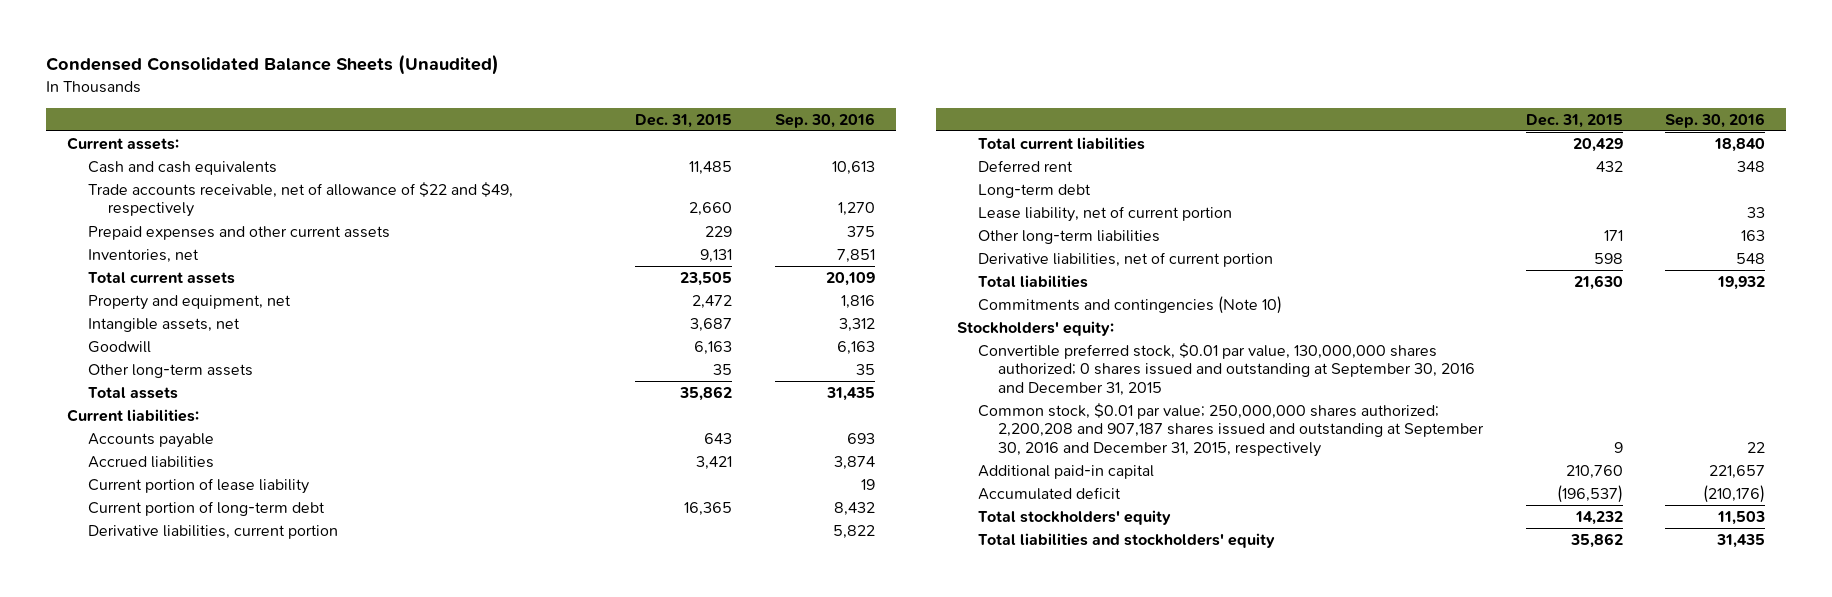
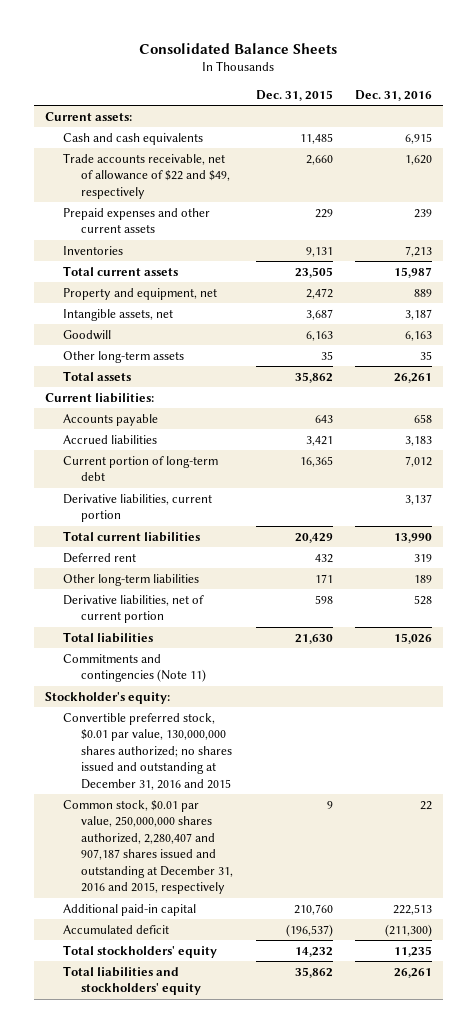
- Condensed Consolidated Balance Sheets (Unaudited)
+ Consolidated Balance Sheets
- | Dec. 31, 2015 | Sep. 30, 2016
+ | Dec. 31, 2015 | Dec. 31, 2016
- Inventories, net | 9,131 | 7,851
+ Inventories | 9,131 | 7,213
- Current portion of lease liability | | 19
- Long-term debt
- Lease liability, net of current portion | | 33
- Commitments and contingencies (Note 10)
- Stockholders' equity:
- Convertible preferred stock, $0.01 par value, 130,000,000 shares authorized; 0 shares issued and outstanding at September 30, 2016 and December 31, 2015
- Common stock, $0.01 par value; 250,000,000 shares authorized; 2,200,208 and 907,187 shares issued and outstanding at September 30, 2016 and December 31, 2015, respectively | 9 | 22
+ Commitments and contingencies (Note 11)
+ Stockholder's equity:
+ Convertible preferred stock, $0.01 par value, 130,000,000 shares authorized; no shares issued and outstanding at December 31, 2016 and 2015
+ Common stock, $0.01 par value, 250,000,000 shares authorized, 2,280,407 and 907,187 shares issued and outstanding at December 31, 2016 and 2015, respectively | 9 | 22

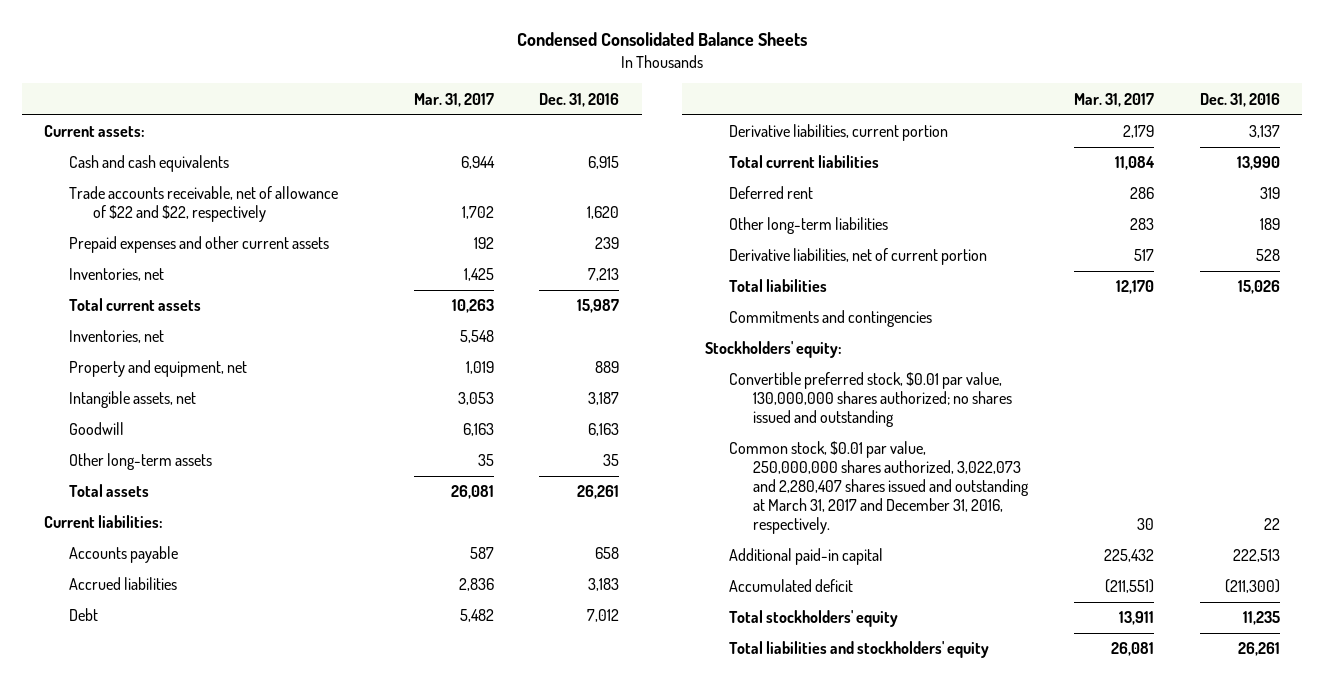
- Consolidated Balance Sheets
+ Condensed Consolidated Balance Sheets
- | Dec. 31, 2015 | Dec. 31, 2016
+ | Mar. 31, 2017 | Dec. 31, 2016
- Trade accounts receivable, net of allowance of $22 and $49, respectively | 2,660 | 1,620
+ Trade accounts receivable, net of allowance of $22 and $22, respectively | 1,702 | 1,620
- Inventories | 9,131 | 7,213
+ Inventories, net | 1,425 | 7,213
+ Inventories, net | 5,548 |
- Current portion of long-term debt | 16,365 | 7,012
+ Debt | 5,482 | 7,012
- Commitments and contingencies (Note 11)
- Stockholder's equity:
- Convertible preferred stock, $0.01 par value, 130,000,000 shares authorized; no shares issued and outstanding at December 31, 2016 and 2015
- Common stock, $0.01 par value, 250,000,000 shares authorized, 2,280,407 and 907,187 shares issued and outstanding at December 31, 2016 and 2015, respectively | 9 | 22
+ Commitments and contingencies
+ Stockholders' equity:
+ Convertible preferred stock, $0.01 par value, 130,000,000 shares authorized; no shares issued and outstanding
+ Common stock, $0.01 par value, 250,000,000 shares authorized, 3,022,073 and 2,280,407 shares issued and outstanding at March 31, 2017 and December 31, 2016, respectively. | 30 | 22

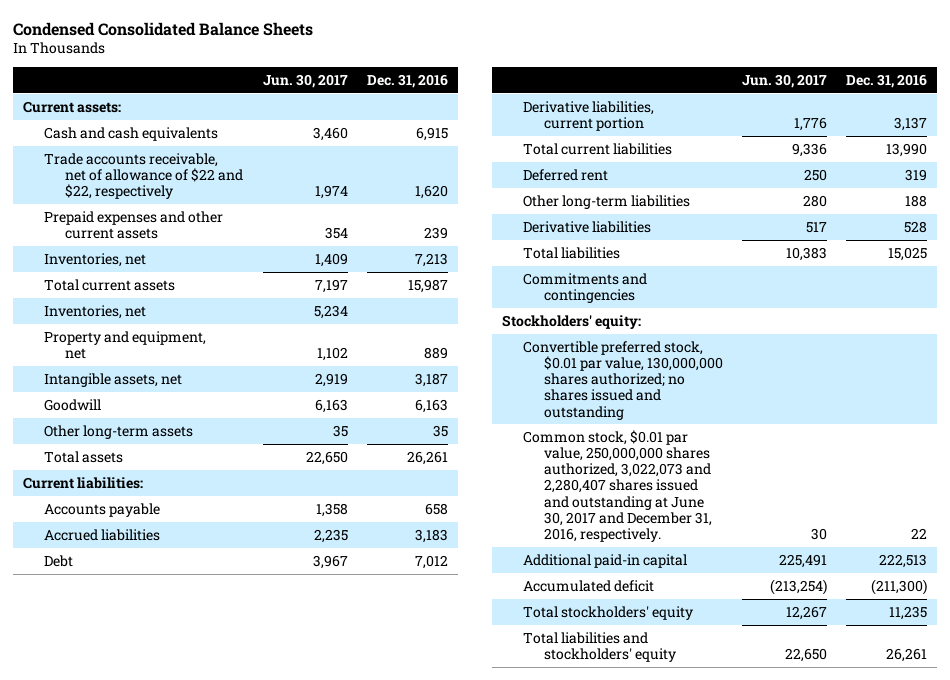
- | Mar. 31, 2017 | Dec. 31, 2016
+ | Jun. 30, 2017 | Dec. 31, 2016
- Other long-term liabilities | 283 | 189
- Derivative liabilities, net of current portion | 517 | 528
- Total liabilities | 12,170 | 15,026
+ Other long-term liabilities | 280 | 188
+ Derivative liabilities | 517 | 528
+ Total liabilities | 10,383 | 15,025
- Common stock, $0.01 par value, 250,000,000 shares authorized, 3,022,073 and 2,280,407 shares issued and outstanding at March 31, 2017 and December 31, 2016, respectively. | 30 | 22
+ Common stock, $0.01 par value, 250,000,000 shares authorized, 3,022,073 and 2,280,407 shares issued and outstanding at June 30, 2017 and December 31, 2016, respectively. | 30 | 22

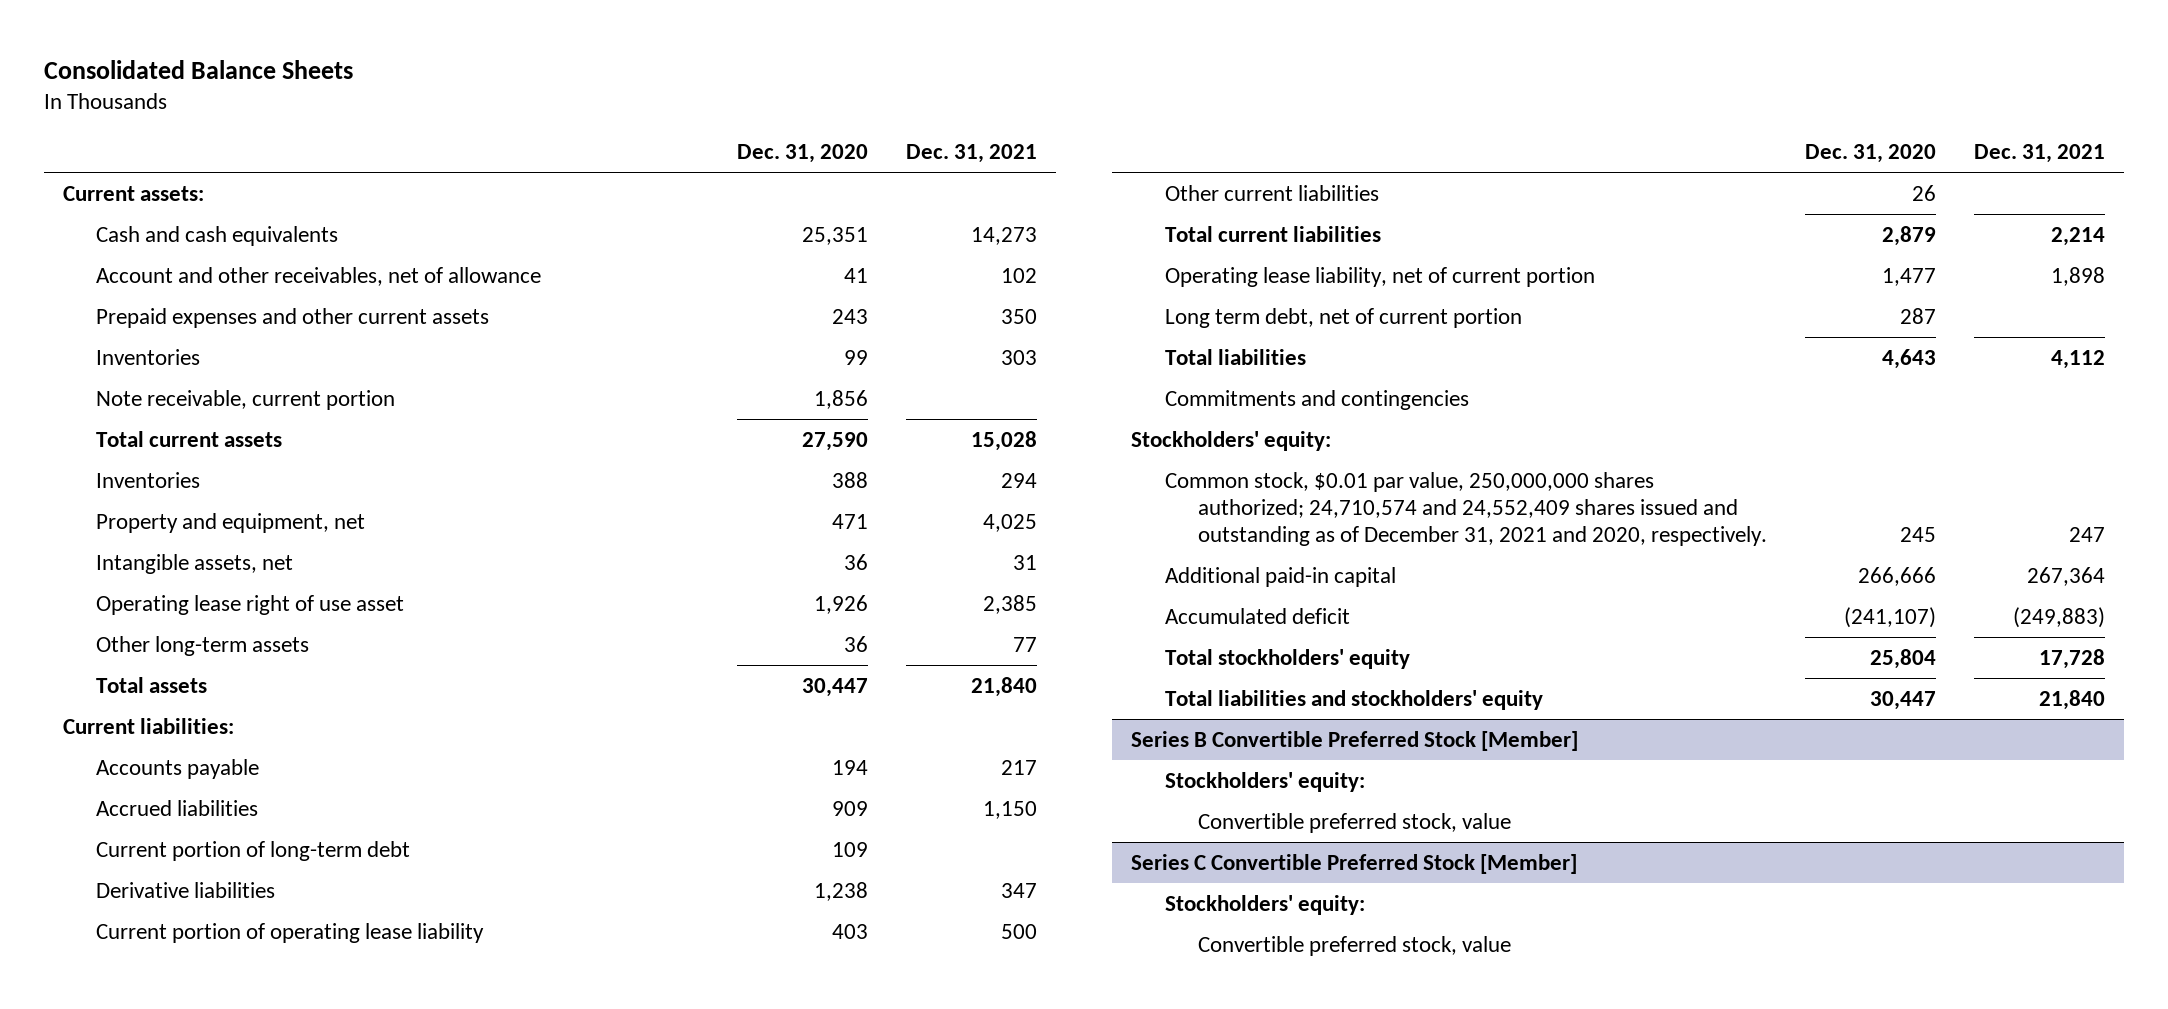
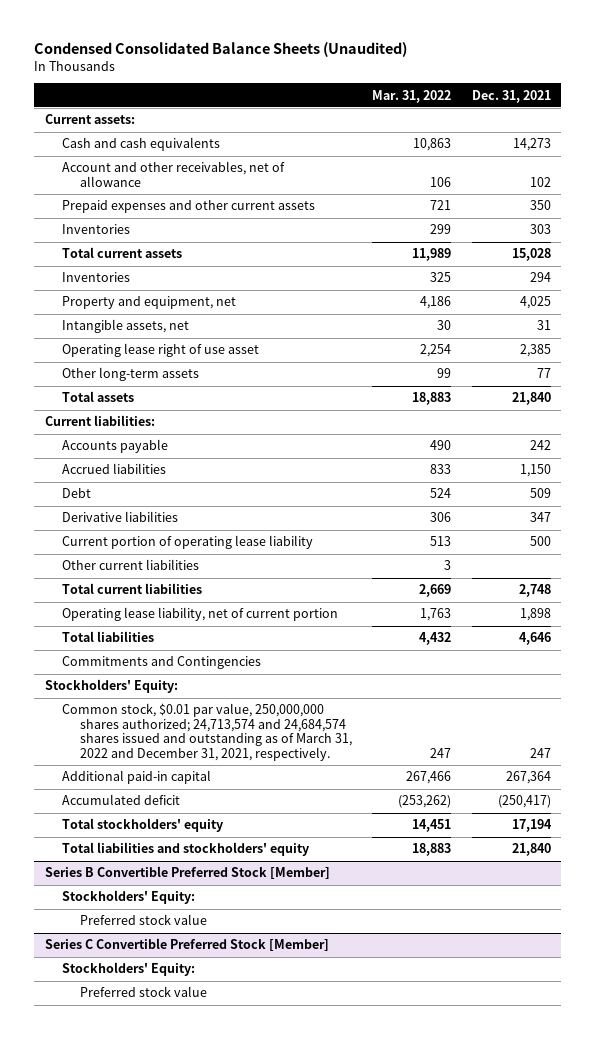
- Consolidated Balance Sheets
+ Condensed Consolidated Balance Sheets (Unaudited)
- | Dec. 31, 2020 | Dec. 31, 2021
+ | Mar. 31, 2022 | Dec. 31, 2021
- Note receivable, current portion | 1,856 |
- Accounts payable | 194 | 217
+ Accounts payable | 490 | 242
- Current portion of long-term debt | 109 |
+ Debt | 524 | 509
- Total current liabilities | 2,879 | 2,214
+ Total current liabilities | 2,669 | 2,748
- Long term debt, net of current portion | 287 |
- Total liabilities | 4,643 | 4,112
- Commitments and contingencies
- Stockholders' equity:
- Common stock, $0.01 par value, 250,000,000 shares authorized; 24,710,574 and 24,552,409 shares issued and outstanding as of December 31, 2021 and 2020, respectively. | 245 | 247
+ Total liabilities | 4,432 | 4,646
+ Commitments and Contingencies
+ Stockholders' Equity:
+ Common stock, $0.01 par value, 250,000,000 shares authorized; 24,713,574 and 24,684,574 shares issued and outstanding as of March 31, 2022 and December 31, 2021, respectively. | 247 | 247
- Accumulated deficit | (241,107) | (249,883)
- Total stockholders' equity | 25,804 | 17,728
+ Accumulated deficit | (253,262) | (250,417)
+ Total stockholders' equity | 14,451 | 17,194
@ Series B Convertible Preferred Stock [Member]
- Stockholders' equity:
- Convertible preferred stock, value
+ Stockholders' Equity:
+ Preferred stock value
@ Series C Convertible Preferred Stock [Member]
- Stockholders' equity:
- Convertible preferred stock, value
+ Stockholders' Equity:
+ Preferred stock value

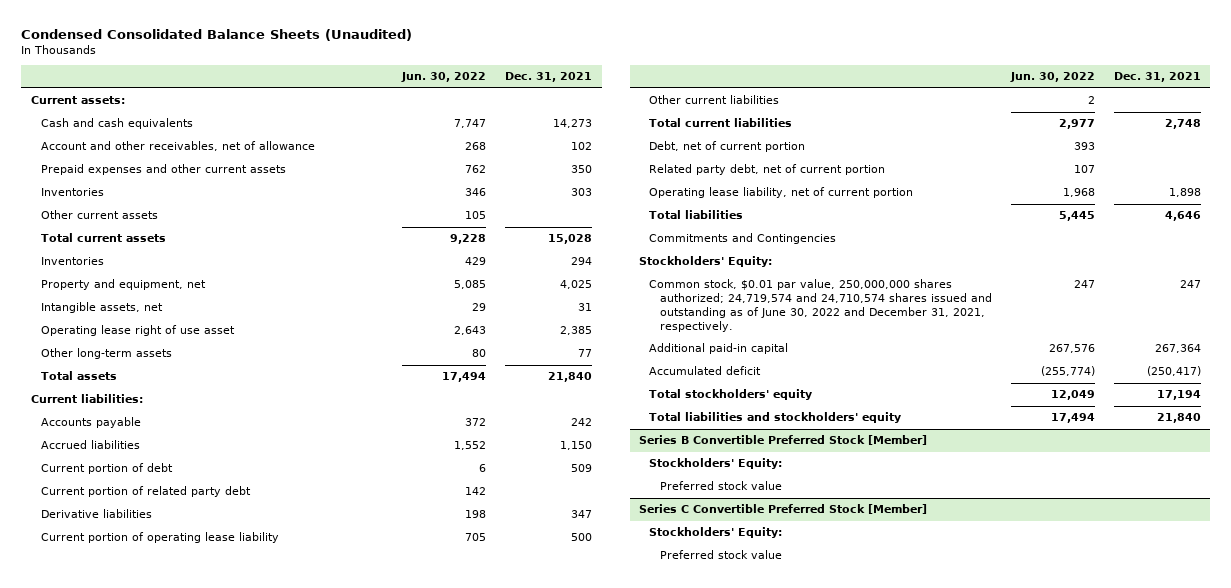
- | Mar. 31, 2022 | Dec. 31, 2021
+ | Jun. 30, 2022 | Dec. 31, 2021
+ Other current assets | 105 |
- Debt | 524 | 509
+ Current portion of debt | 6 | 509
+ Current portion of related party debt | 142 |
+ Debt, net of current portion | 393 |
+ Related party debt, net of current portion | 107 |
- Common stock, $0.01 par value, 250,000,000 shares authorized; 24,713,574 and 24,684,574 shares issued and outstanding as of March 31, 2022 and December 31, 2021, respectively. | 247 | 247
+ Common stock, $0.01 par value, 250,000,000 shares authorized; 24,719,574 and 24,710,574 shares issued and outstanding as of June 30, 2022 and December 31, 2021, respectively. | 247 | 247

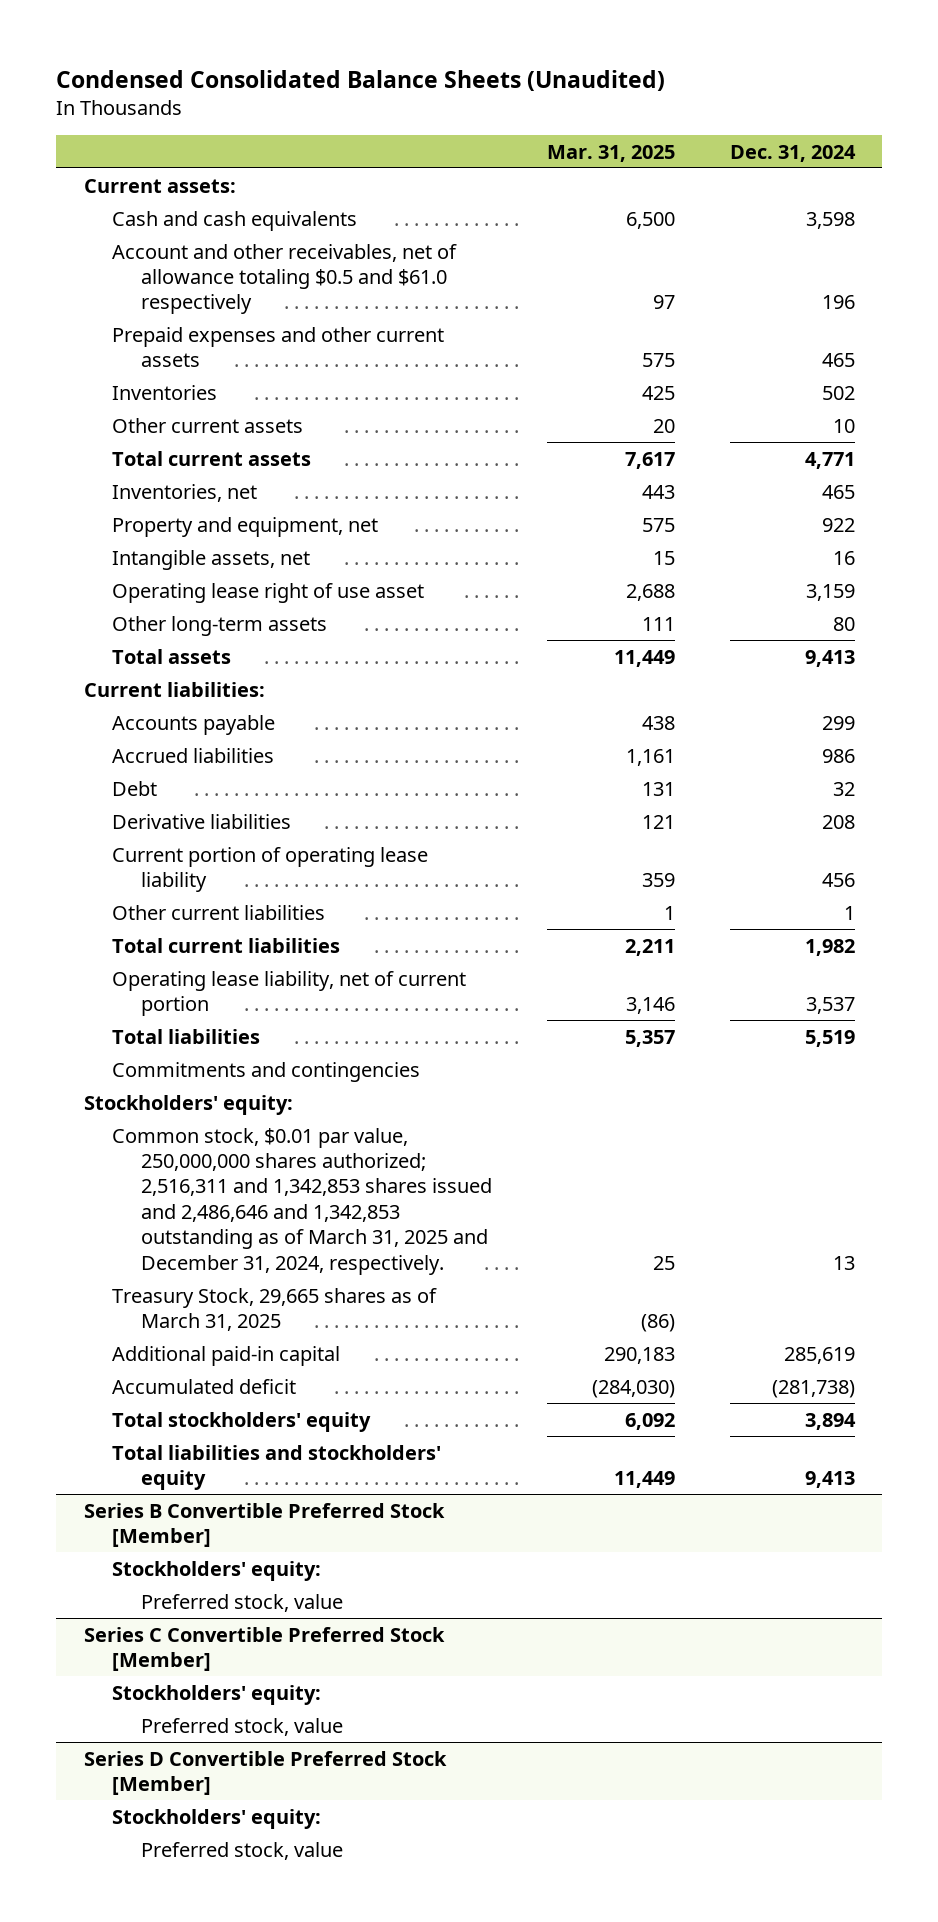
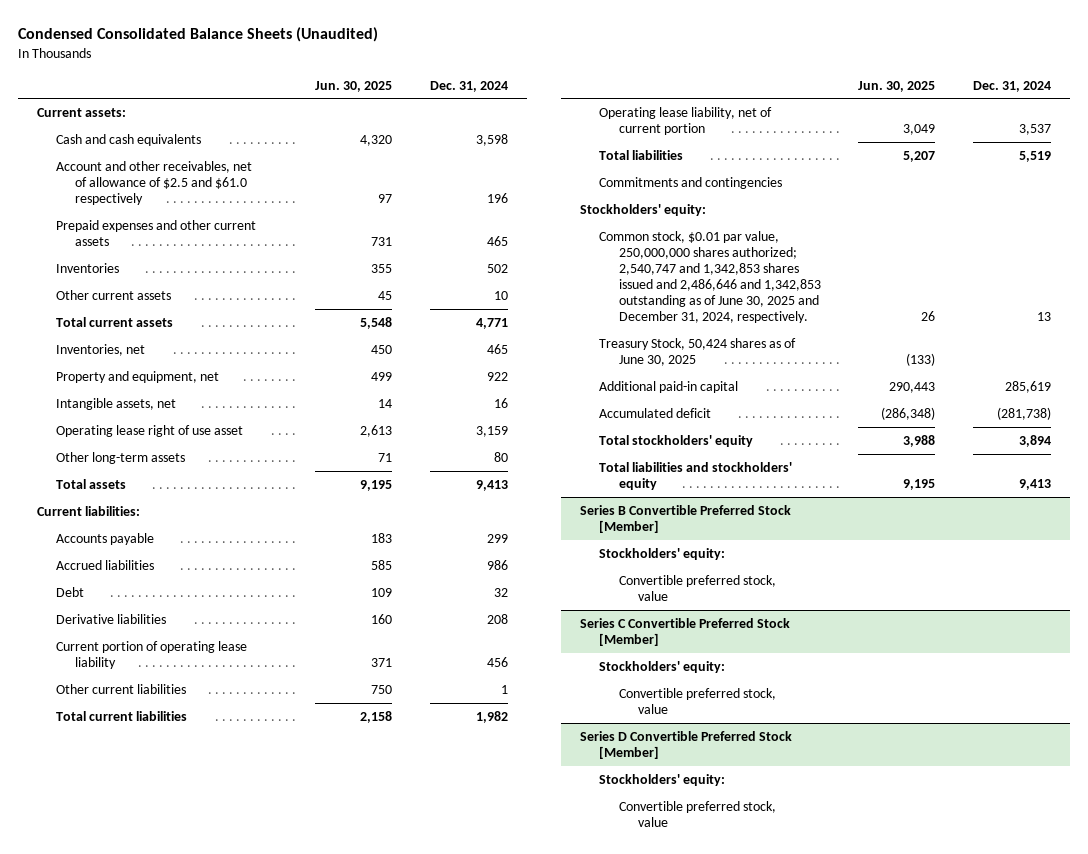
- | Mar. 31, 2025 | Dec. 31, 2024
+ | Jun. 30, 2025 | Dec. 31, 2024
- Account and other receivables, net of allowance totaling $0.5 and $61.0 respectively | 97 | 196
+ Account and other receivables, net of allowance of $2.5 and $61.0 respectively | 97 | 196
- Common stock, $0.01 par value, 250,000,000 shares authorized; 2,516,311 and 1,342,853 shares issued and 2,486,646 and 1,342,853 outstanding as of March 31, 2025 and December 31, 2024, respectively. | 25 | 13
- Treasury Stock, 29,665 shares as of March 31, 2025 | (86) |
+ Common stock, $0.01 par value, 250,000,000 shares authorized; 2,540,747 and 1,342,853 shares issued and 2,486,646 and 1,342,853 outstanding as of June 30, 2025 and December 31, 2024, respectively. | 26 | 13
+ Treasury Stock, 50,424 shares as of June 30, 2025 | (133) |
@ Series B Convertible Preferred Stock [Member]
- Preferred stock, value
+ Convertible preferred stock, value
@ Series C Convertible Preferred Stock [Member]
- Preferred stock, value
+ Convertible preferred stock, value
@ Series D Convertible Preferred Stock [Member]
- Preferred stock, value
+ Convertible preferred stock, value

